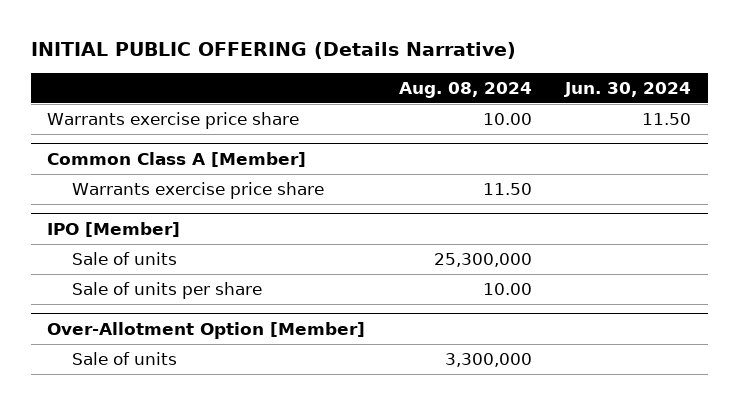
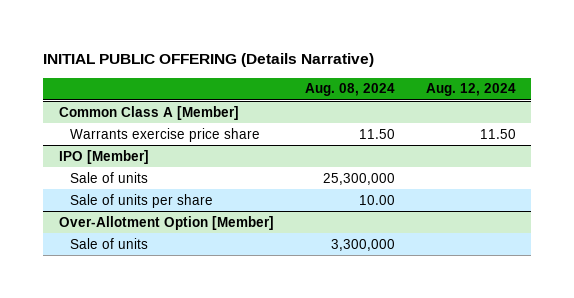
- | Aug. 08, 2024 | Jun. 30, 2024
+ | Aug. 08, 2024 | Aug. 12, 2024
- Warrants exercise price share | 10.00 | 11.50

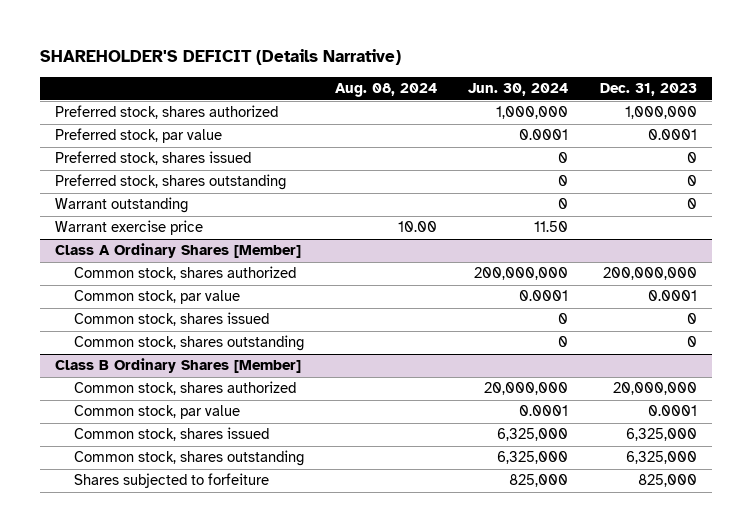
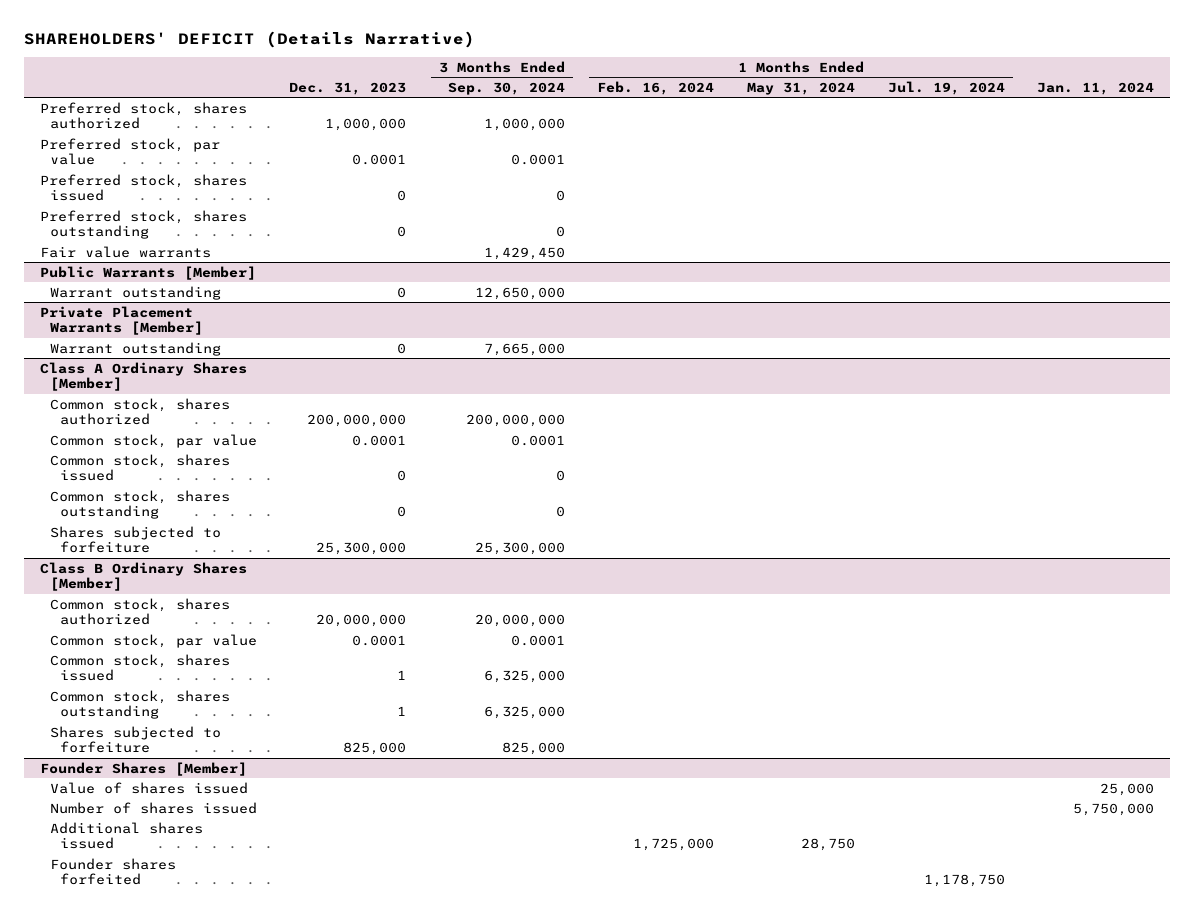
- SHAREHOLDER'S DEFICIT (Details Narrative)
+ SHAREHOLDERS' DEFICIT (Details Narrative)
- | Aug. 08, 2024 | Jun. 30, 2024 | Dec. 31, 2023
+ | Dec. 31, 2023 | 3 Months Ended Sep. 30, 2024 | 1 Months Ended Feb. 16, 2024 | 1 Months Ended May 31, 2024 | 1 Months Ended Jul. 19, 2024 | Jan. 11, 2024
+ Fair value warrants | | 1,429,450 | | | |
+ Public Warrants [Member]
- Warrant exercise price | 10.00 | 11.50 |
+ Private Placement Warrants [Member]
+ Warrant outstanding | 0 | 7,665,000 | | | |
@ Class A Ordinary Shares [Member]
+ Shares subjected to forfeiture | 25,300,000 | 25,300,000 | | | |
@ Class B Ordinary Shares [Member]
- Common stock, shares issued | | 6,325,000 | 6,325,000
- Common stock, shares outstanding | | 6,325,000 | 6,325,000
+ Common stock, shares issued | 1 | 6,325,000 | | | |
+ Common stock, shares outstanding | 1 | 6,325,000 | | | |
+ Founder Shares [Member]
+ Value of shares issued | | | | | | 25,000
+ Number of shares issued | | | | | | 5,750,000
+ Additional shares issued | | | 1,725,000 | 28,750 | |
+ Founder shares forfeited | | | | | 1,178,750 |

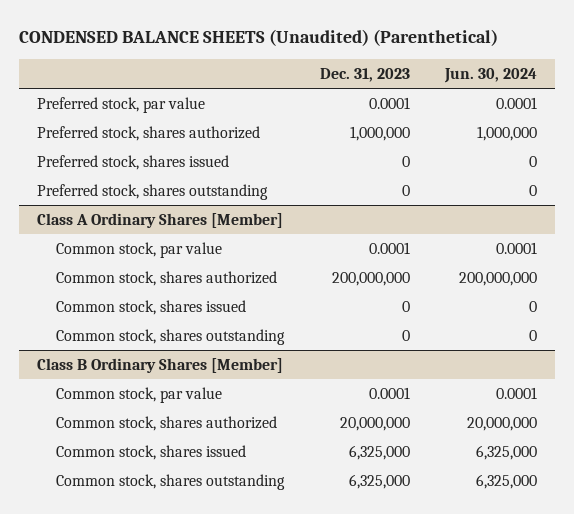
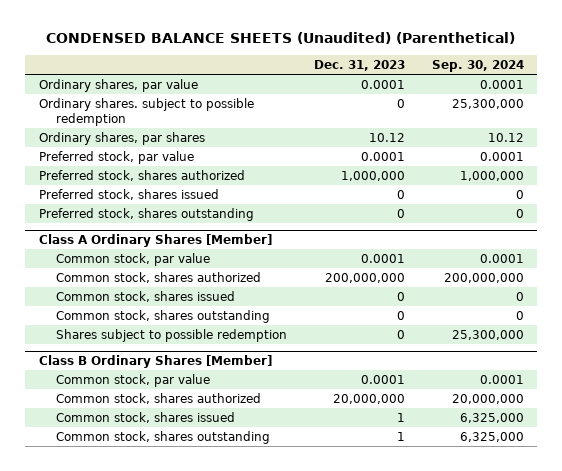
- | Dec. 31, 2023 | Jun. 30, 2024
+ | Dec. 31, 2023 | Sep. 30, 2024
+ Ordinary shares, par value | 0.0001 | 0.0001
+ Ordinary shares. subject to possible redemption | 0 | 25,300,000
+ Ordinary shares, par shares | 10.12 | 10.12
@ Class A Ordinary Shares [Member]
+ Shares subject to possible redemption | 0 | 25,300,000
@ Class B Ordinary Shares [Member]
- Common stock, shares issued | 6,325,000 | 6,325,000
- Common stock, shares outstanding | 6,325,000 | 6,325,000
+ Common stock, shares issued | 1 | 6,325,000
+ Common stock, shares outstanding | 1 | 6,325,000

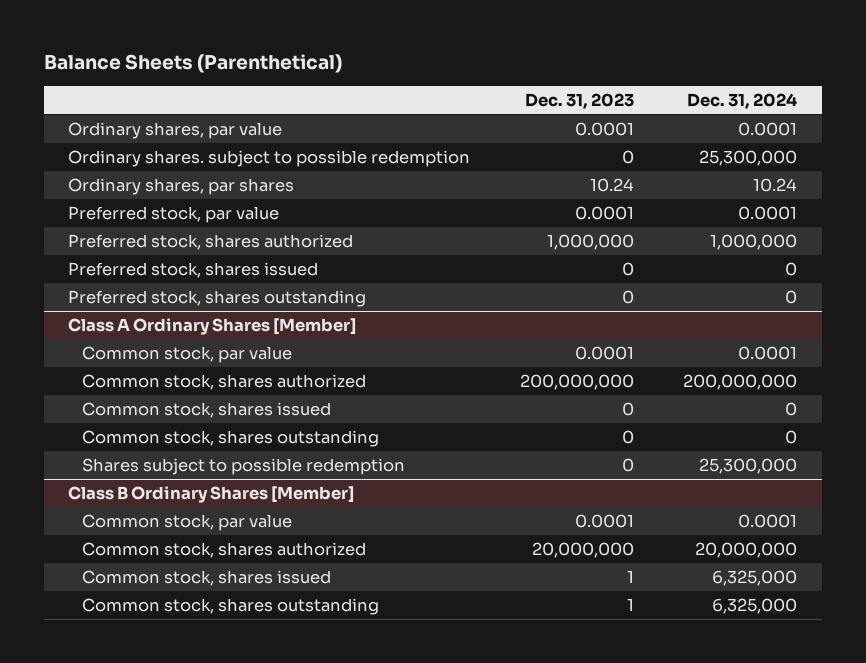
- CONDENSED BALANCE SHEETS (Unaudited) (Parenthetical)
+ Balance Sheets (Parenthetical)
- | Dec. 31, 2023 | Sep. 30, 2024
+ | Dec. 31, 2023 | Dec. 31, 2024
- Ordinary shares, par shares | 10.12 | 10.12
+ Ordinary shares, par shares | 10.24 | 10.24

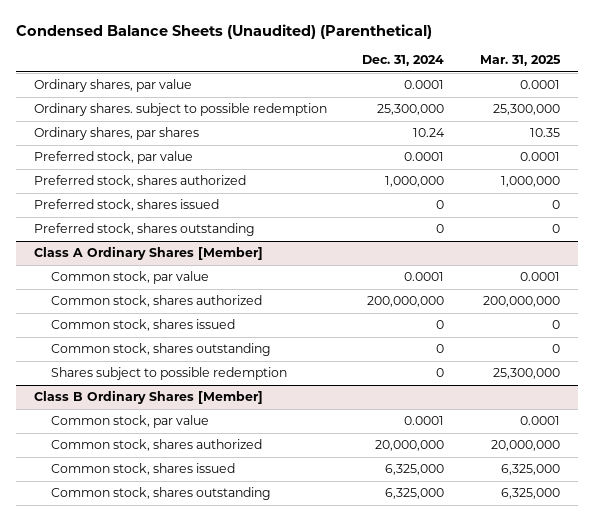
- Balance Sheets (Parenthetical)
+ Condensed Balance Sheets (Unaudited) (Parenthetical)
- | Dec. 31, 2023 | Dec. 31, 2024
+ | Dec. 31, 2024 | Mar. 31, 2025
@ Class A Ordinary Shares [Member]
- Shares subject to possible redemption | 0 | 25,300,000
+ Shares subject to possible redemption | 0 | 25,300,000

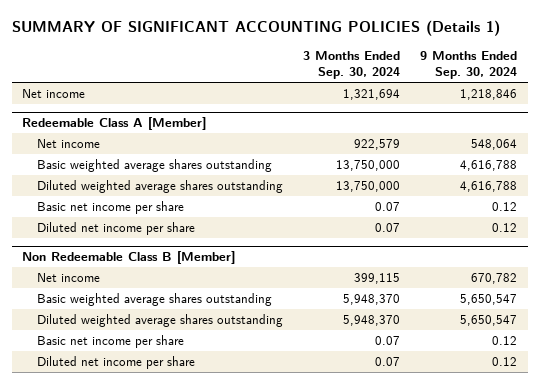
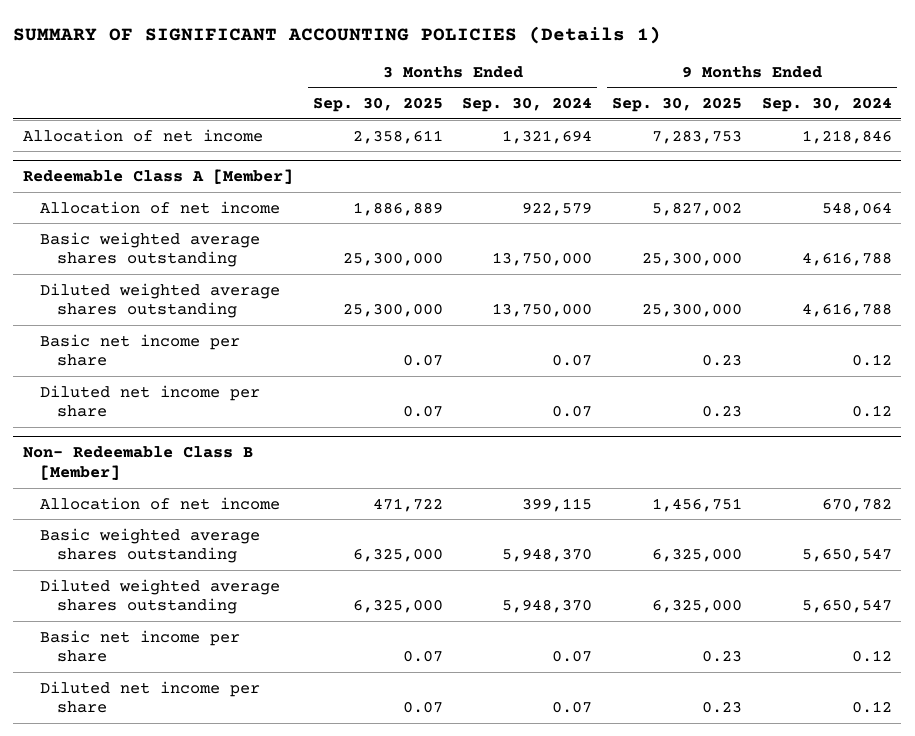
- | 3 Months Ended Sep. 30, 2024 | 9 Months Ended Sep. 30, 2024
+ | 3 Months Ended Sep. 30, 2025 | 3 Months Ended Sep. 30, 2024 | 9 Months Ended Sep. 30, 2025 | 9 Months Ended Sep. 30, 2024
- Net income | 1,321,694 | 1,218,846
+ Allocation of net income | 2,358,611 | 1,321,694 | 7,283,753 | 1,218,846
@ Redeemable Class A [Member]
- Net income | 922,579 | 548,064
+ Allocation of net income | 1,886,889 | 922,579 | 5,827,002 | 548,064
- Non Redeemable Class B [Member]
- Net income | 399,115 | 670,782
+ Non- Redeemable Class B [Member]
+ Allocation of net income | 471,722 | 399,115 | 1,456,751 | 670,782

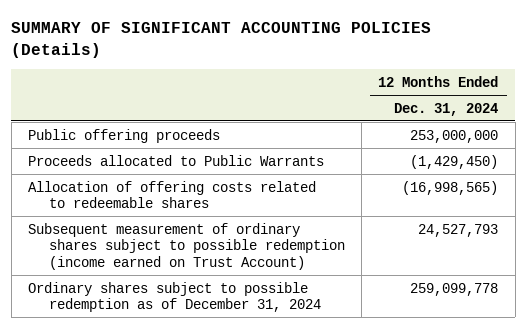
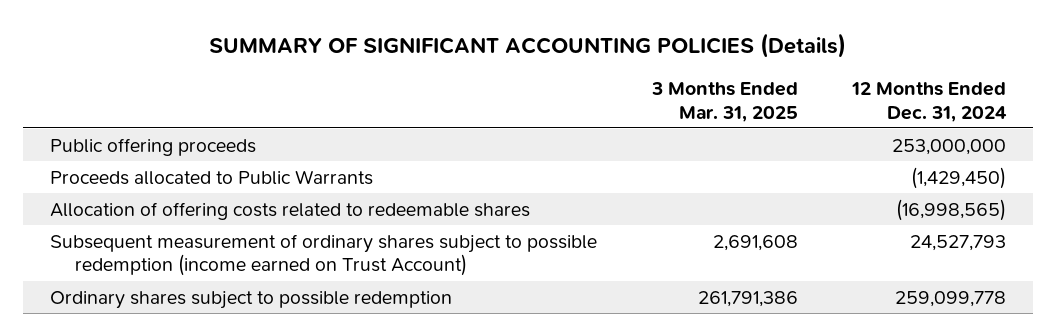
- | 12 Months Ended Dec. 31, 2024
+ | 3 Months Ended Mar. 31, 2025 | 12 Months Ended Dec. 31, 2024
- Ordinary shares subject to possible redemption as of December 31, 2024 | 259,099,778
+ Ordinary shares subject to possible redemption | 261,791,386 | 259,099,778

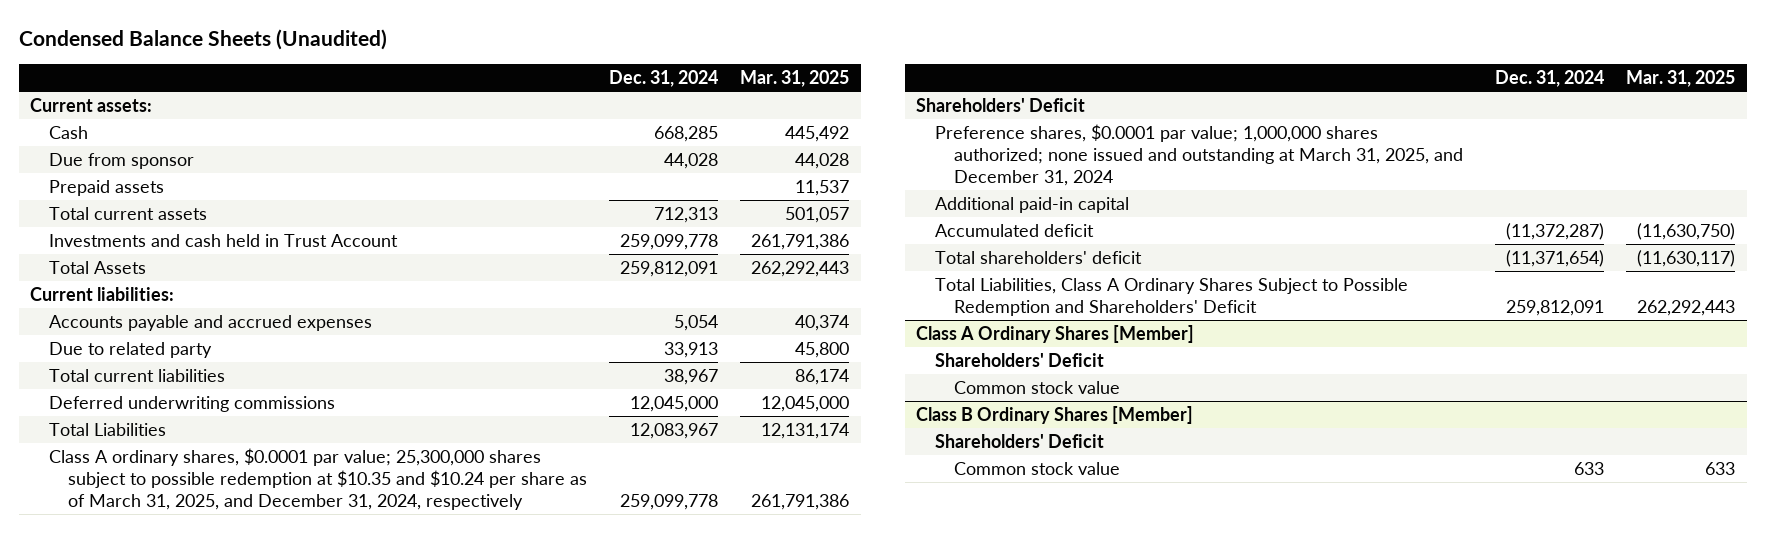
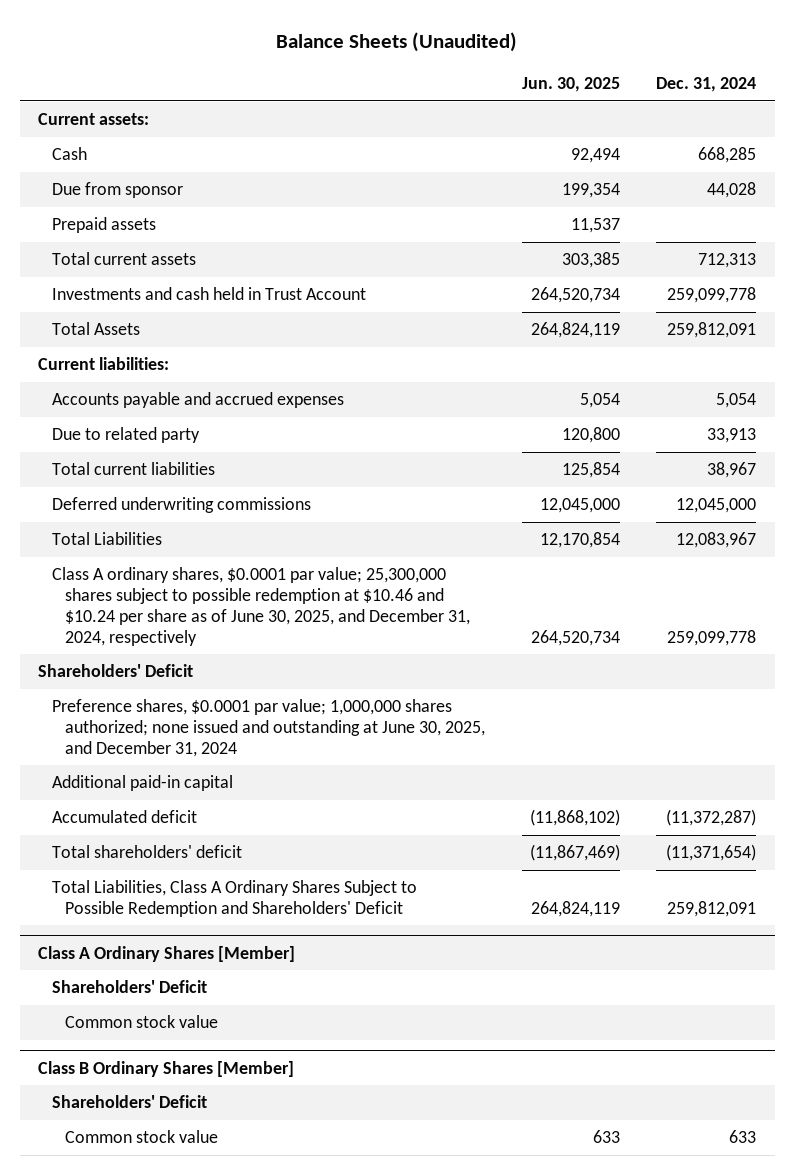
- Condensed Balance Sheets (Unaudited)
+ Balance Sheets (Unaudited)
- | Dec. 31, 2024 | Mar. 31, 2025
+ | Jun. 30, 2025 | Dec. 31, 2024
- Class A ordinary shares, $0.0001 par value; 25,300,000 shares subject to possible redemption at $10.35 and $10.24 per share as of March 31, 2025, and December 31, 2024, respectively | 259,099,778 | 261,791,386
+ Class A ordinary shares, $0.0001 par value; 25,300,000 shares subject to possible redemption at $10.46 and $10.24 per share as of June 30, 2025, and December 31, 2024, respectively | 264,520,734 | 259,099,778
- Preference shares, $0.0001 par value; 1,000,000 shares authorized; none issued and outstanding at March 31, 2025, and December 31, 2024
+ Preference shares, $0.0001 par value; 1,000,000 shares authorized; none issued and outstanding at June 30, 2025, and December 31, 2024

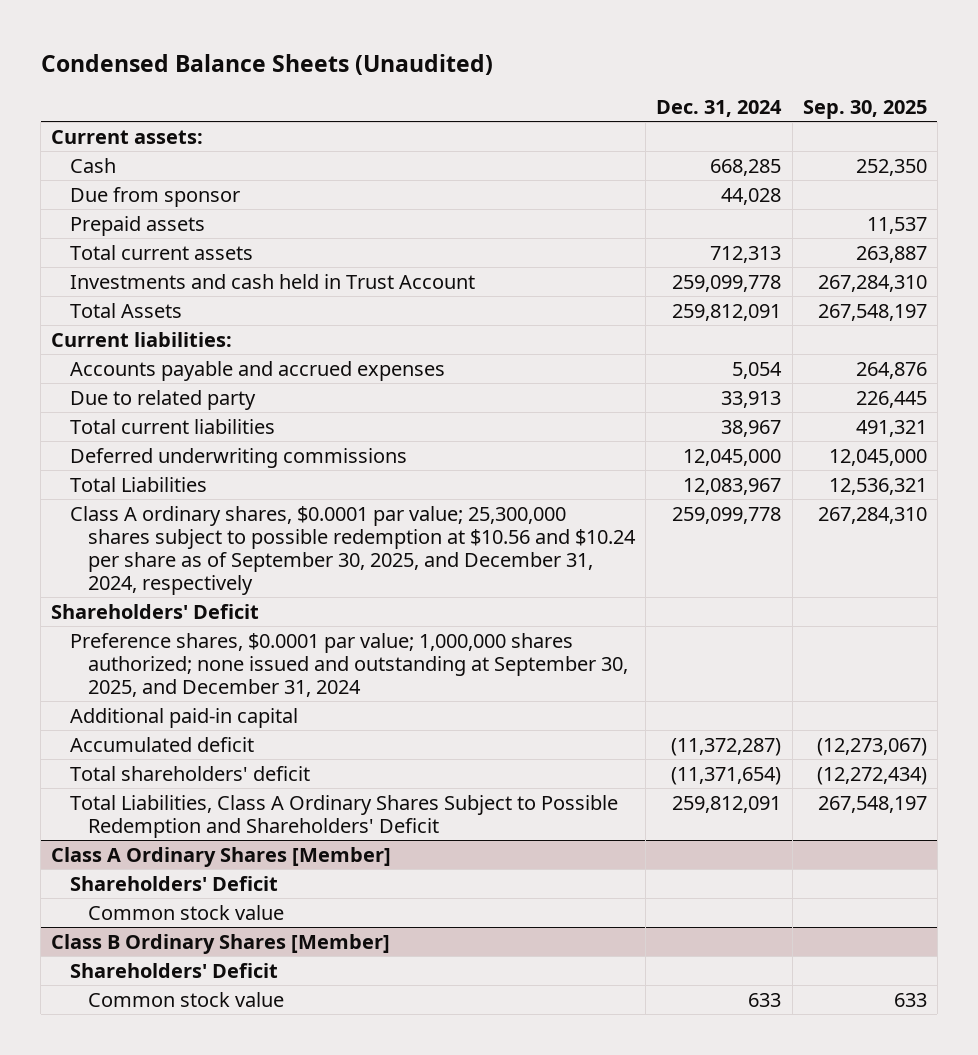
- Balance Sheets (Unaudited)
+ Condensed Balance Sheets (Unaudited)
- | Jun. 30, 2025 | Dec. 31, 2024
+ | Dec. 31, 2024 | Sep. 30, 2025
- Class A ordinary shares, $0.0001 par value; 25,300,000 shares subject to possible redemption at $10.46 and $10.24 per share as of June 30, 2025, and December 31, 2024, respectively | 264,520,734 | 259,099,778
+ Class A ordinary shares, $0.0001 par value; 25,300,000 shares subject to possible redemption at $10.56 and $10.24 per share as of September 30, 2025, and December 31, 2024, respectively | 259,099,778 | 267,284,310
- Preference shares, $0.0001 par value; 1,000,000 shares authorized; none issued and outstanding at June 30, 2025, and December 31, 2024
+ Preference shares, $0.0001 par value; 1,000,000 shares authorized; none issued and outstanding at September 30, 2025, and December 31, 2024

